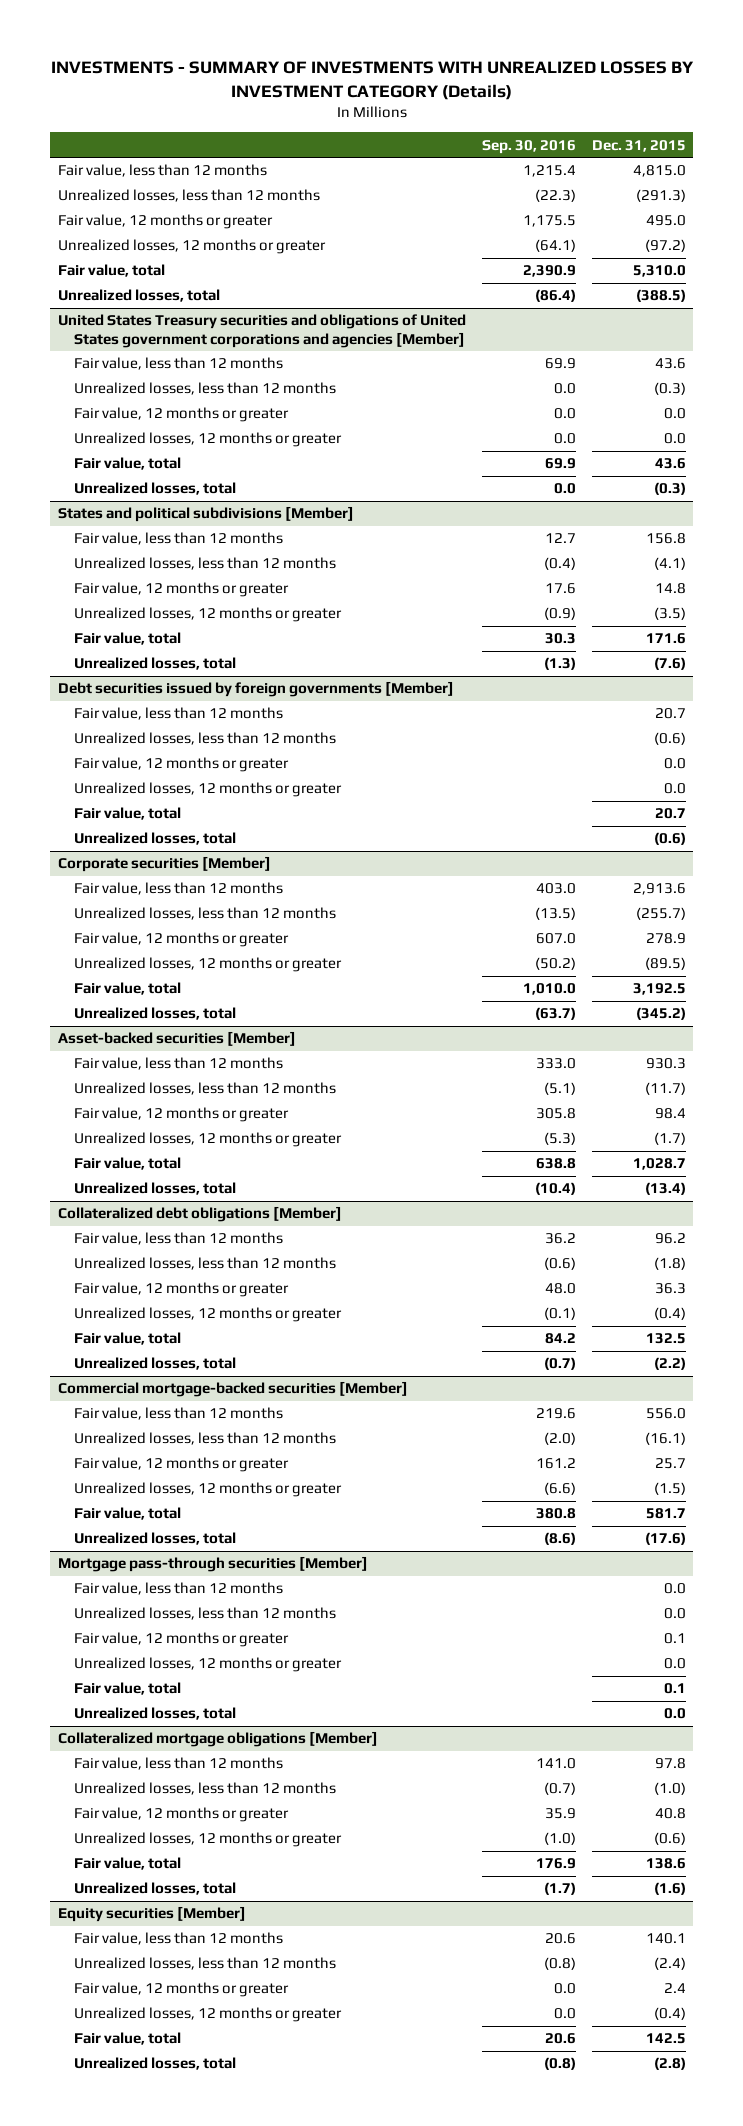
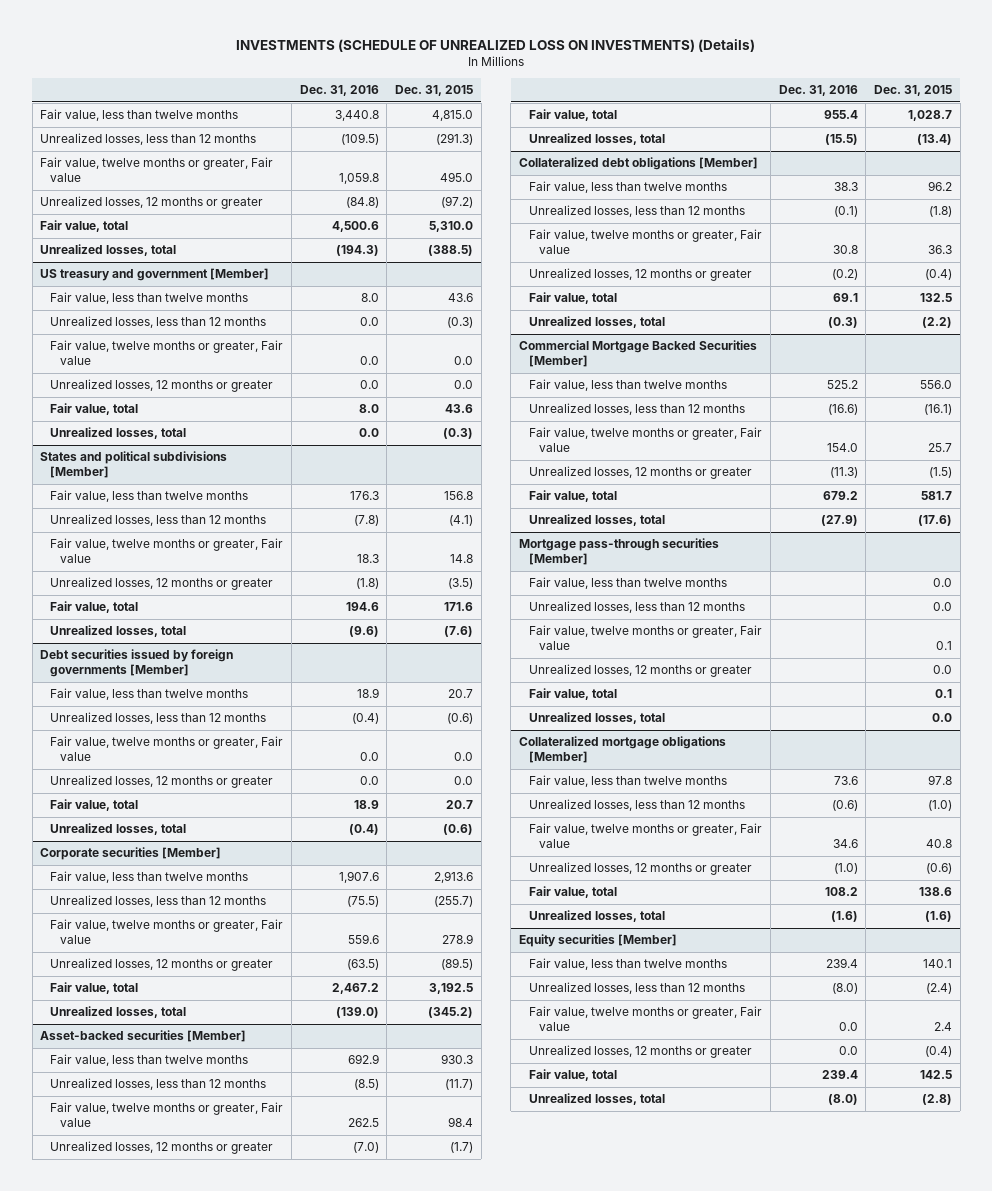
- INVESTMENTS - SUMMARY OF INVESTMENTS WITH UNREALIZED LOSSES BY INVESTMENT CATEGORY (Details)
+ INVESTMENTS (SCHEDULE OF UNREALIZED LOSS ON INVESTMENTS) (Details)
- | Sep. 30, 2016 | Dec. 31, 2015
+ | Dec. 31, 2016 | Dec. 31, 2015
- Fair value, less than 12 months | 1,215.4 | 4,815.0
+ Fair value, less than twelve months | 3,440.8 | 4,815.0
- Fair value, 12 months or greater | 1,175.5 | 495.0
+ Fair value, twelve months or greater, Fair value | 1,059.8 | 495.0
- United States Treasury securities and obligations of United States government corporations and agencies [Member]
- Fair value, less than 12 months | 69.9 | 43.6
+ US treasury and government [Member]
+ Fair value, less than twelve months | 8.0 | 43.6
- Fair value, 12 months or greater | 0.0 | 0.0
+ Fair value, twelve months or greater, Fair value | 0.0 | 0.0
@ States and political subdivisions [Member]
- Fair value, less than 12 months | 12.7 | 156.8
+ Fair value, less than twelve months | 176.3 | 156.8
- Fair value, 12 months or greater | 17.6 | 14.8
+ Fair value, twelve months or greater, Fair value | 18.3 | 14.8
@ Debt securities issued by foreign governments [Member]
- Fair value, less than 12 months | | 20.7
+ Fair value, less than twelve months | 18.9 | 20.7
- Fair value, 12 months or greater | | 0.0
+ Fair value, twelve months or greater, Fair value | 0.0 | 0.0
@ Corporate securities [Member]
- Fair value, less than 12 months | 403.0 | 2,913.6
+ Fair value, less than twelve months | 1,907.6 | 2,913.6
- Fair value, 12 months or greater | 607.0 | 278.9
+ Fair value, twelve months or greater, Fair value | 559.6 | 278.9
@ Asset-backed securities [Member]
- Fair value, less than 12 months | 333.0 | 930.3
+ Fair value, less than twelve months | 692.9 | 930.3
- Fair value, 12 months or greater | 305.8 | 98.4
+ Fair value, twelve months or greater, Fair value | 262.5 | 98.4
@ Collateralized debt obligations [Member]
- Fair value, less than 12 months | 36.2 | 96.2
+ Fair value, less than twelve months | 38.3 | 96.2
- Fair value, 12 months or greater | 48.0 | 36.3
+ Fair value, twelve months or greater, Fair value | 30.8 | 36.3
- Commercial mortgage-backed securities [Member]
- Fair value, less than 12 months | 219.6 | 556.0
+ Commercial Mortgage Backed Securities [Member]
+ Fair value, less than twelve months | 525.2 | 556.0
- Fair value, 12 months or greater | 161.2 | 25.7
+ Fair value, twelve months or greater, Fair value | 154.0 | 25.7
@ Mortgage pass-through securities [Member]
- Fair value, less than 12 months | | 0.0
+ Fair value, less than twelve months | | 0.0
- Fair value, 12 months or greater | | 0.1
+ Fair value, twelve months or greater, Fair value | | 0.1
@ Collateralized mortgage obligations [Member]
- Fair value, less than 12 months | 141.0 | 97.8
+ Fair value, less than twelve months | 73.6 | 97.8
- Fair value, 12 months or greater | 35.9 | 40.8
+ Fair value, twelve months or greater, Fair value | 34.6 | 40.8
@ Equity securities [Member]
- Fair value, less than 12 months | 20.6 | 140.1
+ Fair value, less than twelve months | 239.4 | 140.1
- Fair value, 12 months or greater | 0.0 | 2.4
+ Fair value, twelve months or greater, Fair value | 0.0 | 2.4

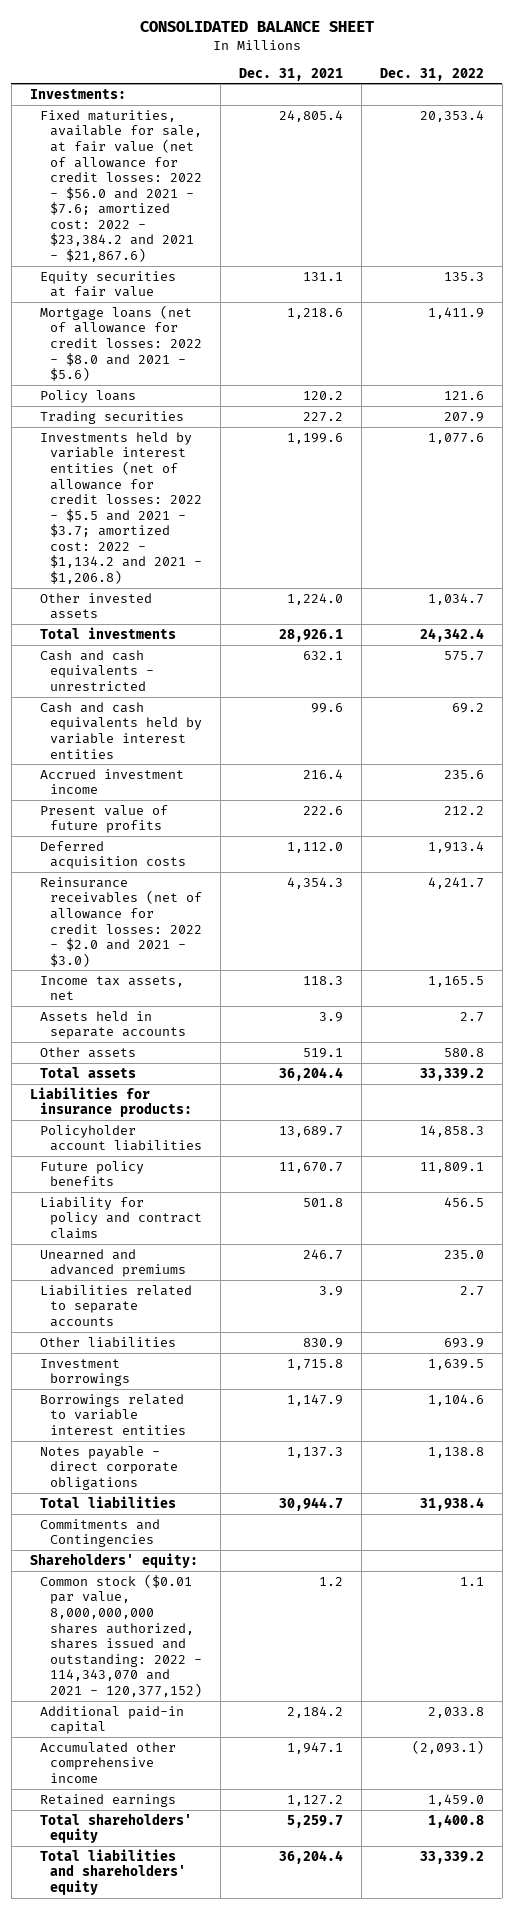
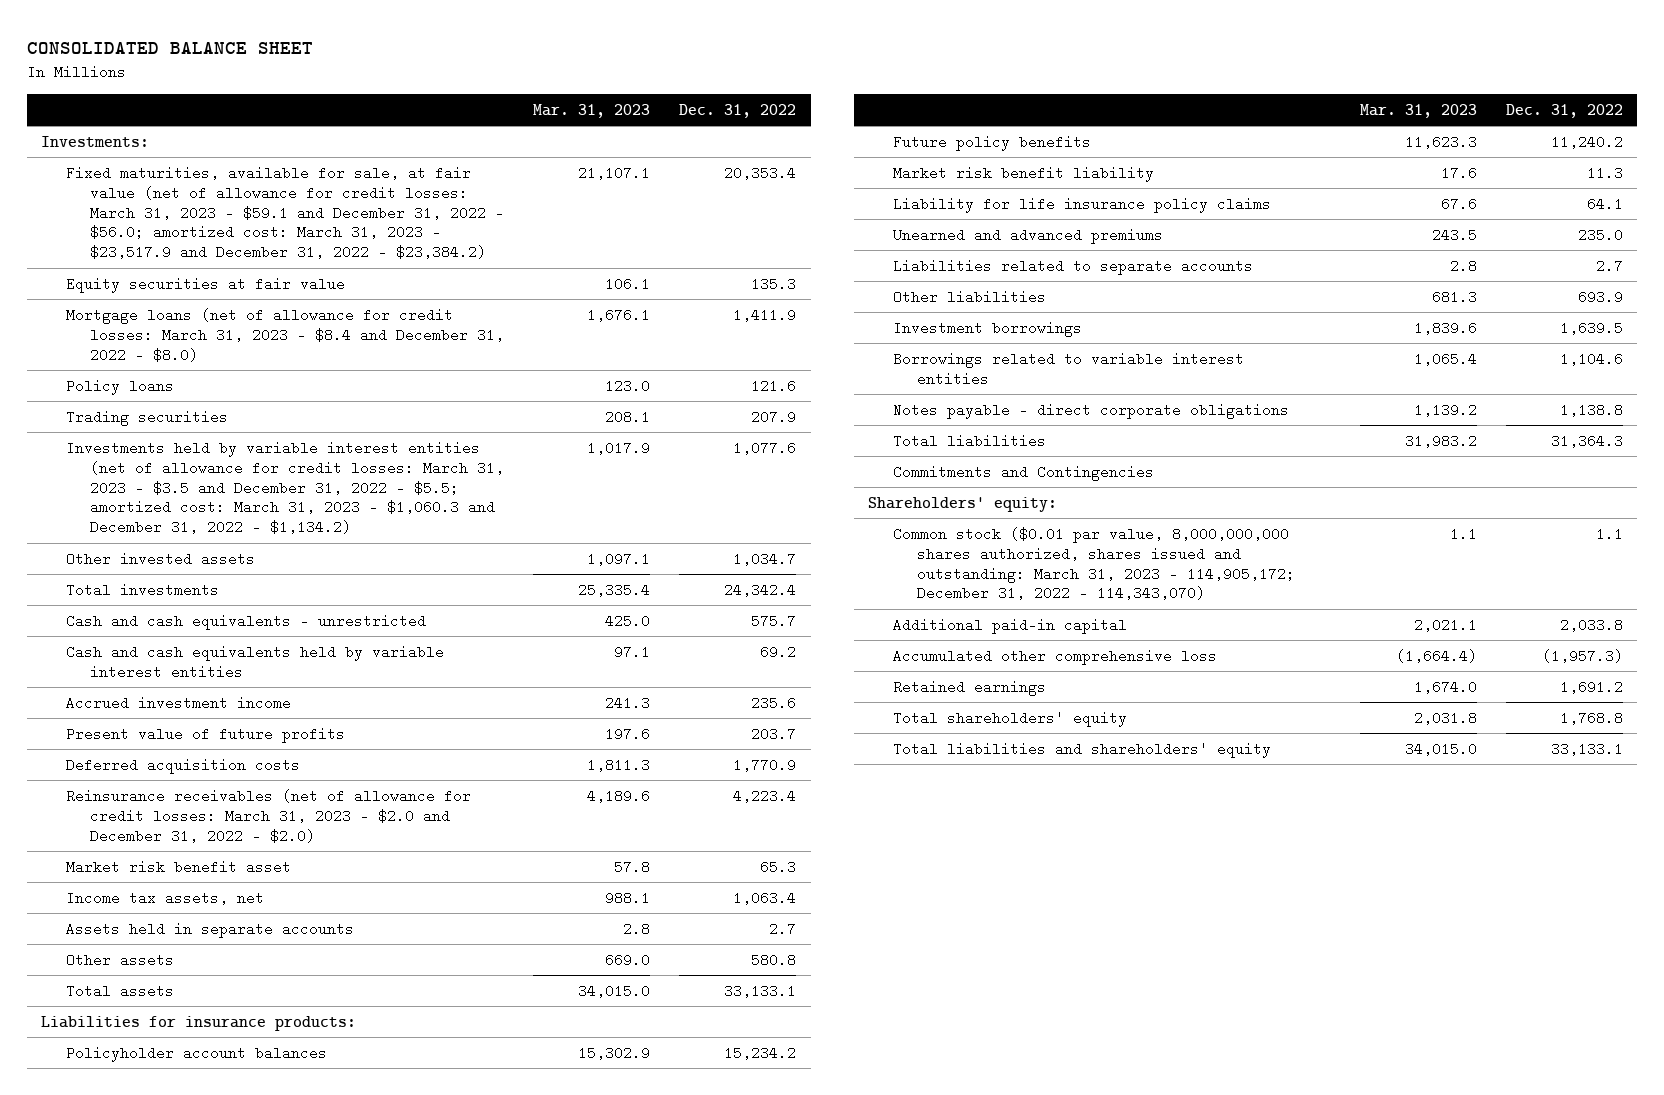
- | Dec. 31, 2021 | Dec. 31, 2022
+ | Mar. 31, 2023 | Dec. 31, 2022
- Fixed maturities, available for sale, at fair value (net of allowance for credit losses: 2022 - $56.0 and 2021 - $7.6; amortized cost: 2022 - $23,384.2 and 2021 - $21,867.6) | 24,805.4 | 20,353.4
+ Fixed maturities, available for sale, at fair value (net of allowance for credit losses: March 31, 2023 - $59.1 and December 31, 2022 - $56.0; amortized cost: March 31, 2023 - $23,517.9 and December 31, 2022 - $23,384.2) | 21,107.1 | 20,353.4
- Mortgage loans (net of allowance for credit losses: 2022 - $8.0 and 2021 - $5.6) | 1,218.6 | 1,411.9
+ Mortgage loans (net of allowance for credit losses: March 31, 2023 - $8.4 and December 31, 2022 - $8.0) | 1,676.1 | 1,411.9
- Investments held by variable interest entities (net of allowance for credit losses: 2022 - $5.5 and 2021 - $3.7; amortized cost: 2022 - $1,134.2 and 2021 - $1,206.8) | 1,199.6 | 1,077.6
+ Investments held by variable interest entities (net of allowance for credit losses: March 31, 2023 - $3.5 and December 31, 2022 - $5.5; amortized cost: March 31, 2023 - $1,060.3 and December 31, 2022 - $1,134.2) | 1,017.9 | 1,077.6
- Present value of future profits | 222.6 | 212.2
- Deferred acquisition costs | 1,112.0 | 1,913.4
- Reinsurance receivables (net of allowance for credit losses: 2022 - $2.0 and 2021 - $3.0) | 4,354.3 | 4,241.7
- Income tax assets, net | 118.3 | 1,165.5
+ Present value of future profits | 197.6 | 203.7
+ Deferred acquisition costs | 1,811.3 | 1,770.9
+ Reinsurance receivables (net of allowance for credit losses: March 31, 2023 - $2.0 and December 31, 2022 - $2.0) | 4,189.6 | 4,223.4
+ Market risk benefit asset | 57.8 | 65.3
+ Income tax assets, net | 988.1 | 1,063.4
- Total assets | 36,204.4 | 33,339.2
+ Total assets | 34,015.0 | 33,133.1
- Policyholder account liabilities | 13,689.7 | 14,858.3
- Future policy benefits | 11,670.7 | 11,809.1
- Liability for policy and contract claims | 501.8 | 456.5
+ Policyholder account balances | 15,302.9 | 15,234.2
+ Future policy benefits | 11,623.3 | 11,240.2
+ Market risk benefit liability | 17.6 | 11.3
+ Liability for life insurance policy claims | 67.6 | 64.1
- Total liabilities | 30,944.7 | 31,938.4
+ Total liabilities | 31,983.2 | 31,364.3
- Common stock ($0.01 par value, 8,000,000,000 shares authorized, shares issued and outstanding: 2022 - 114,343,070 and 2021 - 120,377,152) | 1.2 | 1.1
+ Common stock ($0.01 par value, 8,000,000,000 shares authorized, shares issued and outstanding: March 31, 2023 - 114,905,172; December 31, 2022 - 114,343,070) | 1.1 | 1.1
- Accumulated other comprehensive income | 1,947.1 | (2,093.1)
- Retained earnings | 1,127.2 | 1,459.0
- Total shareholders' equity | 5,259.7 | 1,400.8
- Total liabilities and shareholders' equity | 36,204.4 | 33,339.2
+ Accumulated other comprehensive loss | (1,664.4) | (1,957.3)
+ Retained earnings | 1,674.0 | 1,691.2
+ Total shareholders' equity | 2,031.8 | 1,768.8
+ Total liabilities and shareholders' equity | 34,015.0 | 33,133.1

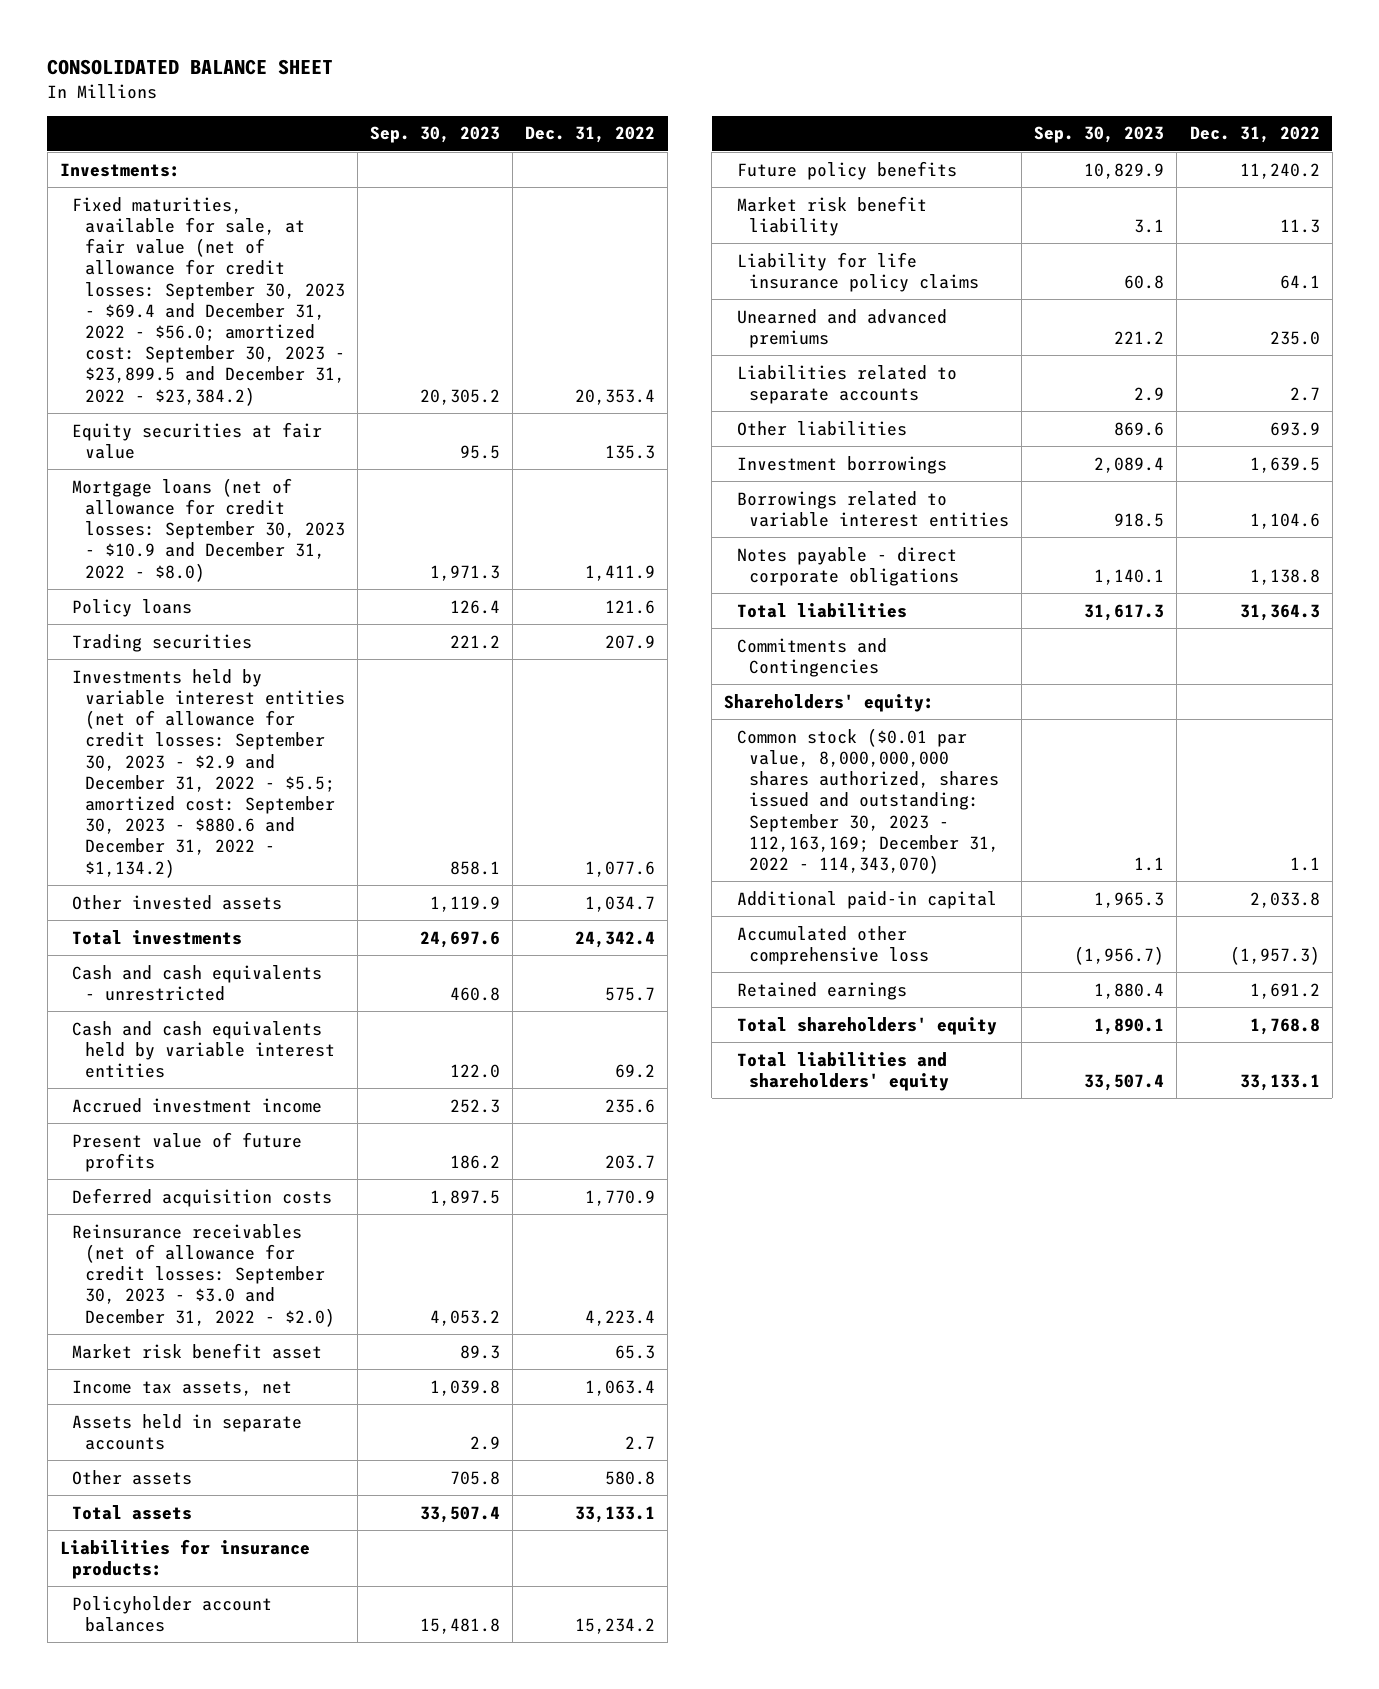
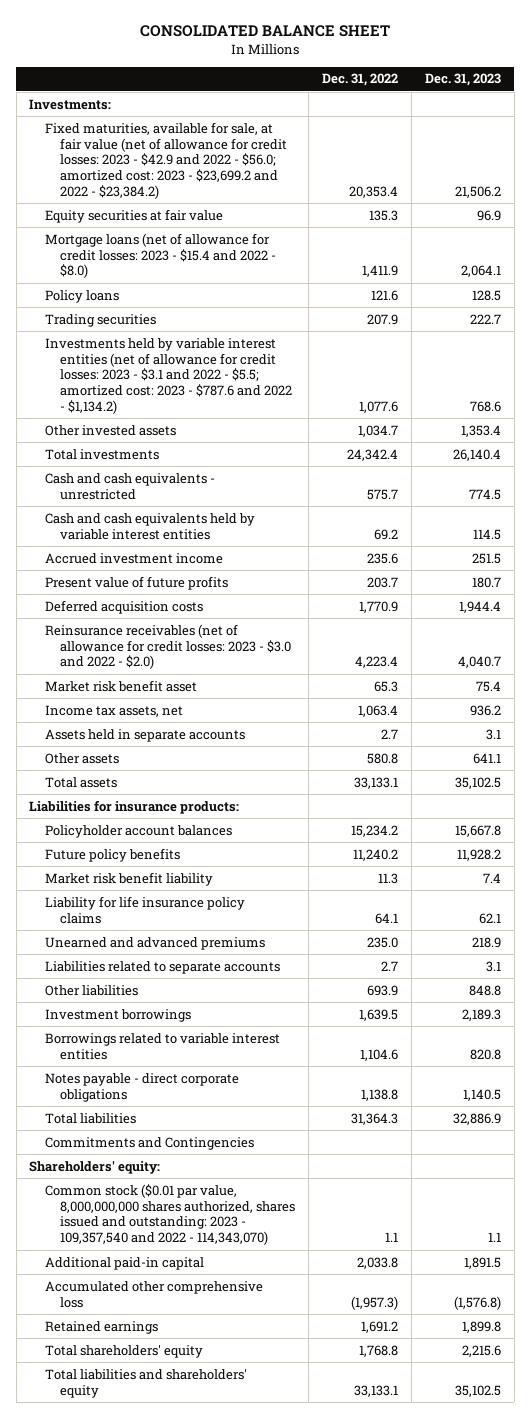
- | Sep. 30, 2023 | Dec. 31, 2022
+ | Dec. 31, 2022 | Dec. 31, 2023
- Fixed maturities, available for sale, at fair value (net of allowance for credit losses: September 30, 2023 - $69.4 and December 31, 2022 - $56.0; amortized cost: September 30, 2023 - $23,899.5 and December 31, 2022 - $23,384.2) | 20,305.2 | 20,353.4
+ Fixed maturities, available for sale, at fair value (net of allowance for credit losses: 2023 - $42.9 and 2022 - $56.0; amortized cost: 2023 - $23,699.2 and 2022 - $23,384.2) | 20,353.4 | 21,506.2
- Mortgage loans (net of allowance for credit losses: September 30, 2023 - $10.9 and December 31, 2022 - $8.0) | 1,971.3 | 1,411.9
+ Mortgage loans (net of allowance for credit losses: 2023 - $15.4 and 2022 - $8.0) | 1,411.9 | 2,064.1
- Investments held by variable interest entities (net of allowance for credit losses: September 30, 2023 - $2.9 and December 31, 2022 - $5.5; amortized cost: September 30, 2023 - $880.6 and December 31, 2022 - $1,134.2) | 858.1 | 1,077.6
+ Investments held by variable interest entities (net of allowance for credit losses: 2023 - $3.1 and 2022 - $5.5; amortized cost: 2023 - $787.6 and 2022 - $1,134.2) | 1,077.6 | 768.6
- Reinsurance receivables (net of allowance for credit losses: September 30, 2023 - $3.0 and December 31, 2022 - $2.0) | 4,053.2 | 4,223.4
+ Reinsurance receivables (net of allowance for credit losses: 2023 - $3.0 and 2022 - $2.0) | 4,223.4 | 4,040.7
- Common stock ($0.01 par value, 8,000,000,000 shares authorized, shares issued and outstanding: September 30, 2023 - 112,163,169; December 31, 2022 - 114,343,070) | 1.1 | 1.1
+ Common stock ($0.01 par value, 8,000,000,000 shares authorized, shares issued and outstanding: 2023 - 109,357,540 and 2022 - 114,343,070) | 1.1 | 1.1

